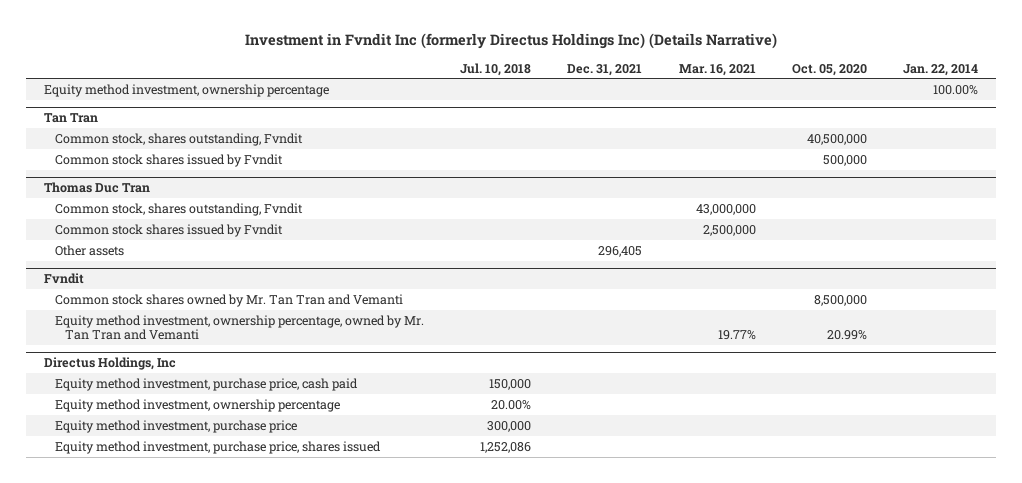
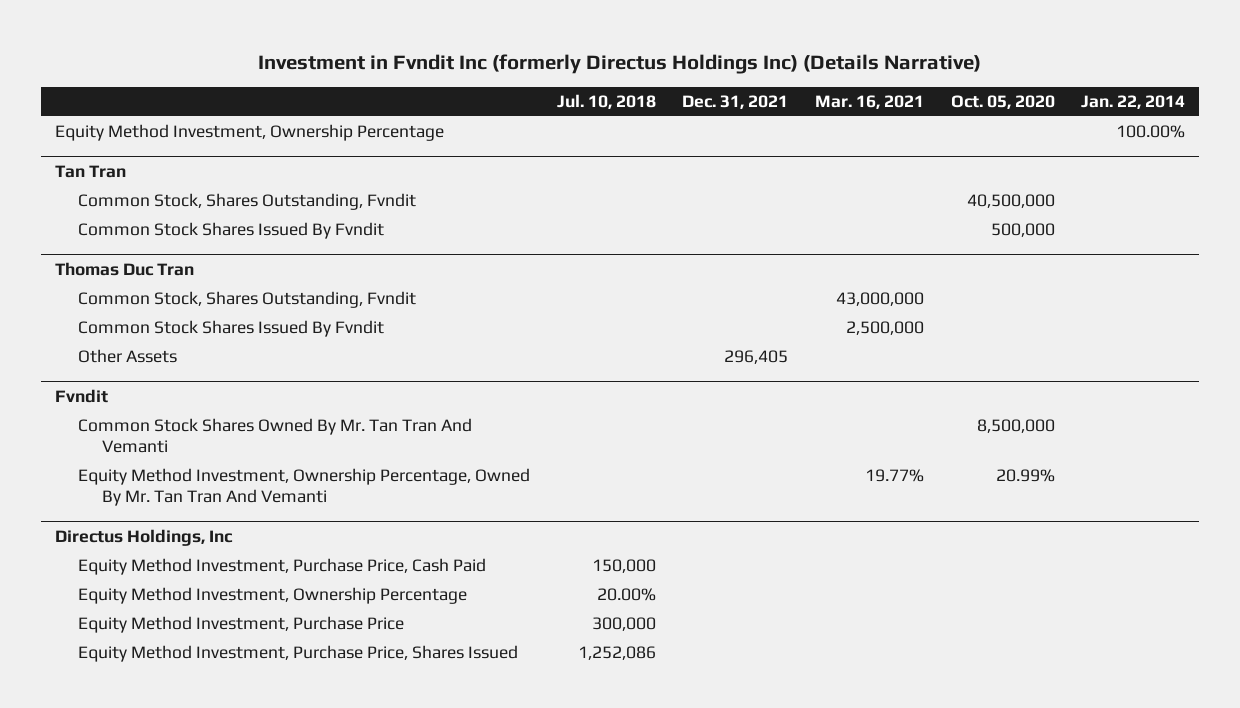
- Equity method investment, ownership percentage | | | | | 100.00%
+ Equity Method Investment, Ownership Percentage | | | | | 100.00%
@ Tan Tran
- Common stock, shares outstanding, Fvndit | | | | 40,500,000 |
- Common stock shares issued by Fvndit | | | | 500,000 |
+ Common Stock, Shares Outstanding, Fvndit | | | | 40,500,000 |
+ Common Stock Shares Issued By Fvndit | | | | 500,000 |
@ Thomas Duc Tran
- Common stock, shares outstanding, Fvndit | | | 43,000,000 | |
- Common stock shares issued by Fvndit | | | 2,500,000 | |
- Other assets | | 296,405 | | |
+ Common Stock, Shares Outstanding, Fvndit | | | 43,000,000 | |
+ Common Stock Shares Issued By Fvndit | | | 2,500,000 | |
+ Other Assets | | 296,405 | | |
@ Fvndit
- Common stock shares owned by Mr. Tan Tran and Vemanti | | | | 8,500,000 |
- Equity method investment, ownership percentage, owned by Mr. Tan Tran and Vemanti | | | 19.77% | 20.99% |
+ Common Stock Shares Owned By Mr. Tan Tran And Vemanti | | | | 8,500,000 |
+ Equity Method Investment, Ownership Percentage, Owned By Mr. Tan Tran And Vemanti | | | 19.77% | 20.99% |
@ Directus Holdings, Inc
- Equity method investment, purchase price, cash paid | 150,000 | | | |
- Equity method investment, ownership percentage | 20.00% | | | |
- Equity method investment, purchase price | 300,000 | | | |
- Equity method investment, purchase price, shares issued | 1,252,086 | | | |
+ Equity Method Investment, Purchase Price, Cash Paid | 150,000 | | | |
+ Equity Method Investment, Ownership Percentage | 20.00% | | | |
+ Equity Method Investment, Purchase Price | 300,000 | | | |
+ Equity Method Investment, Purchase Price, Shares Issued | 1,252,086 | | | |

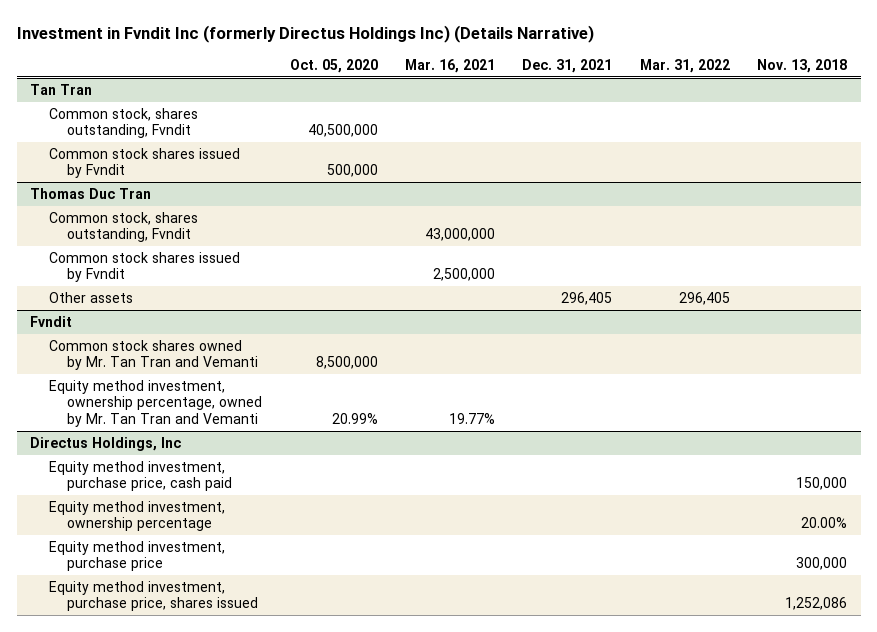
- | Jul. 10, 2018 | Dec. 31, 2021 | Mar. 16, 2021 | Oct. 05, 2020 | Jan. 22, 2014
+ | Oct. 05, 2020 | Mar. 16, 2021 | Dec. 31, 2021 | Mar. 31, 2022 | Nov. 13, 2018
- Equity Method Investment, Ownership Percentage | | | | | 100.00%
@ Tan Tran
- Common Stock, Shares Outstanding, Fvndit | | | | 40,500,000 |
- Common Stock Shares Issued By Fvndit | | | | 500,000 |
+ Common stock, shares outstanding, Fvndit | 40,500,000 | | | |
+ Common stock shares issued by Fvndit | 500,000 | | | |
@ Thomas Duc Tran
- Common Stock, Shares Outstanding, Fvndit | | | 43,000,000 | |
- Common Stock Shares Issued By Fvndit | | | 2,500,000 | |
- Other Assets | | 296,405 | | |
+ Common stock, shares outstanding, Fvndit | | 43,000,000 | | |
+ Common stock shares issued by Fvndit | | 2,500,000 | | |
+ Other assets | | | 296,405 | 296,405 |
@ Fvndit
- Common Stock Shares Owned By Mr. Tan Tran And Vemanti | | | | 8,500,000 |
- Equity Method Investment, Ownership Percentage, Owned By Mr. Tan Tran And Vemanti | | | 19.77% | 20.99% |
+ Common stock shares owned by Mr. Tan Tran and Vemanti | 8,500,000 | | | |
+ Equity method investment, ownership percentage, owned by Mr. Tan Tran and Vemanti | 20.99% | 19.77% | | |
@ Directus Holdings, Inc
- Equity Method Investment, Purchase Price, Cash Paid | 150,000 | | | |
- Equity Method Investment, Ownership Percentage | 20.00% | | | |
- Equity Method Investment, Purchase Price | 300,000 | | | |
- Equity Method Investment, Purchase Price, Shares Issued | 1,252,086 | | | |
+ Equity method investment, purchase price, cash paid | | | | | 150,000
+ Equity method investment, ownership percentage | | | | | 20.00%
+ Equity method investment, purchase price | | | | | 300,000
+ Equity method investment, purchase price, shares issued | | | | | 1,252,086

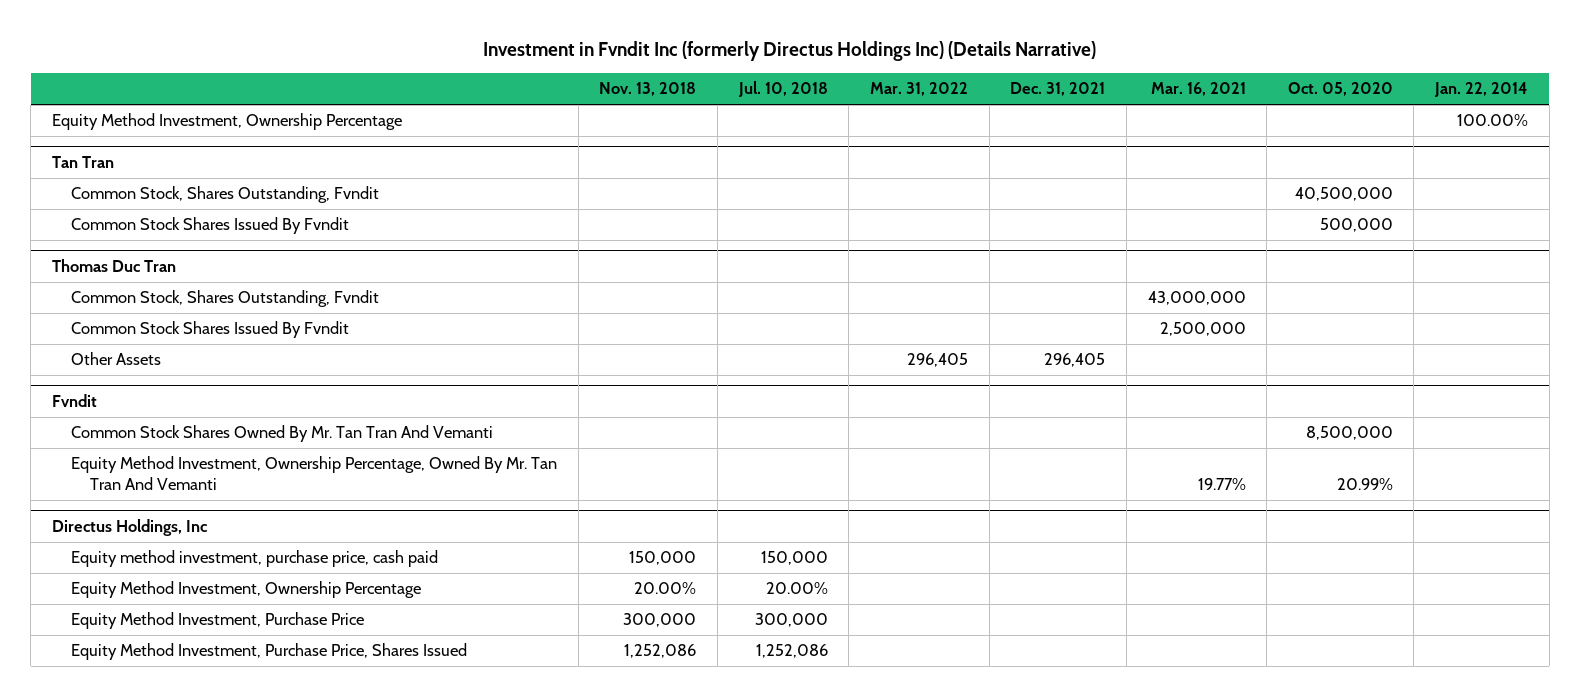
- | Oct. 05, 2020 | Mar. 16, 2021 | Dec. 31, 2021 | Mar. 31, 2022 | Nov. 13, 2018
+ | Nov. 13, 2018 | Jul. 10, 2018 | Mar. 31, 2022 | Dec. 31, 2021 | Mar. 16, 2021 | Oct. 05, 2020 | Jan. 22, 2014
+ Equity Method Investment, Ownership Percentage | | | | | | | 100.00%
@ Tan Tran
- Common stock, shares outstanding, Fvndit | 40,500,000 | | | |
- Common stock shares issued by Fvndit | 500,000 | | | |
+ Common Stock, Shares Outstanding, Fvndit | | | | | | 40,500,000 |
+ Common Stock Shares Issued By Fvndit | | | | | | 500,000 |
@ Thomas Duc Tran
- Common stock, shares outstanding, Fvndit | | 43,000,000 | | |
- Common stock shares issued by Fvndit | | 2,500,000 | | |
- Other assets | | | 296,405 | 296,405 |
+ Common Stock, Shares Outstanding, Fvndit | | | | | 43,000,000 | |
+ Common Stock Shares Issued By Fvndit | | | | | 2,500,000 | |
+ Other Assets | | | 296,405 | 296,405 | | |
@ Fvndit
- Common stock shares owned by Mr. Tan Tran and Vemanti | 8,500,000 | | | |
- Equity method investment, ownership percentage, owned by Mr. Tan Tran and Vemanti | 20.99% | 19.77% | | |
+ Common Stock Shares Owned By Mr. Tan Tran And Vemanti | | | | | | 8,500,000 |
+ Equity Method Investment, Ownership Percentage, Owned By Mr. Tan Tran And Vemanti | | | | | 19.77% | 20.99% |
@ Directus Holdings, Inc
- Equity method investment, ownership percentage | | | | | 20.00%
- Equity method investment, purchase price | | | | | 300,000
- Equity method investment, purchase price, shares issued | | | | | 1,252,086
+ Equity Method Investment, Ownership Percentage | 20.00% | 20.00% | | | | |
+ Equity Method Investment, Purchase Price | 300,000 | 300,000 | | | | |
+ Equity Method Investment, Purchase Price, Shares Issued | 1,252,086 | 1,252,086 | | | | |

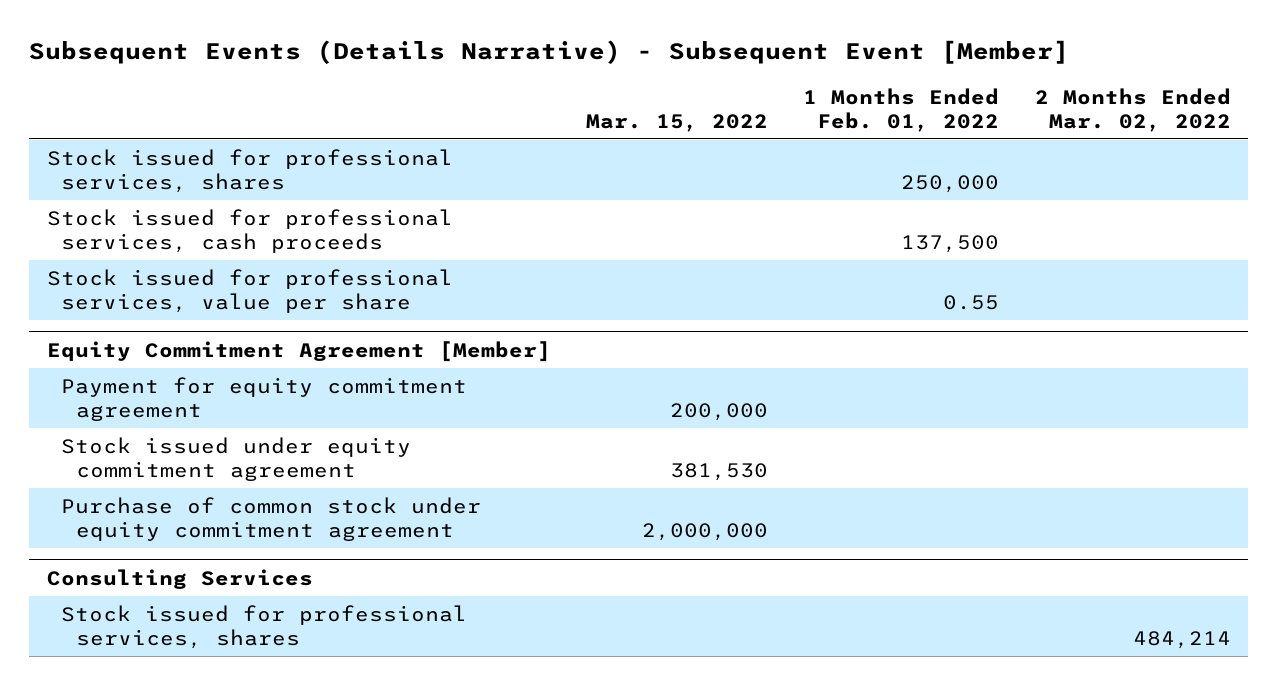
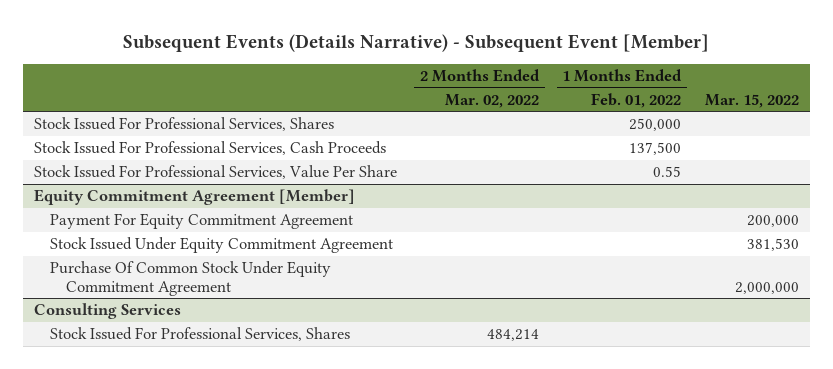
- | Mar. 15, 2022 | 1 Months Ended Feb. 01, 2022 | 2 Months Ended Mar. 02, 2022
+ | 2 Months Ended Mar. 02, 2022 | 1 Months Ended Feb. 01, 2022 | Mar. 15, 2022
- Stock issued for professional services, shares | | 250,000 |
- Stock issued for professional services, cash proceeds | | 137,500 |
- Stock issued for professional services, value per share | | 0.55 |
+ Stock Issued For Professional Services, Shares | | 250,000 |
+ Stock Issued For Professional Services, Cash Proceeds | | 137,500 |
+ Stock Issued For Professional Services, Value Per Share | | 0.55 |
@ Equity Commitment Agreement [Member]
- Payment for equity commitment agreement | 200,000 | |
- Stock issued under equity commitment agreement | 381,530 | |
- Purchase of common stock under equity commitment agreement | 2,000,000 | |
+ Payment For Equity Commitment Agreement | | | 200,000
+ Stock Issued Under Equity Commitment Agreement | | | 381,530
+ Purchase Of Common Stock Under Equity Commitment Agreement | | | 2,000,000
@ Consulting Services
- Stock issued for professional services, shares | | | 484,214
+ Stock Issued For Professional Services, Shares | 484,214 | |

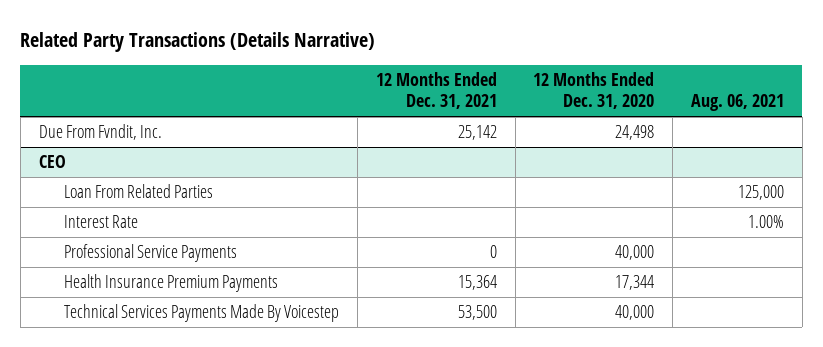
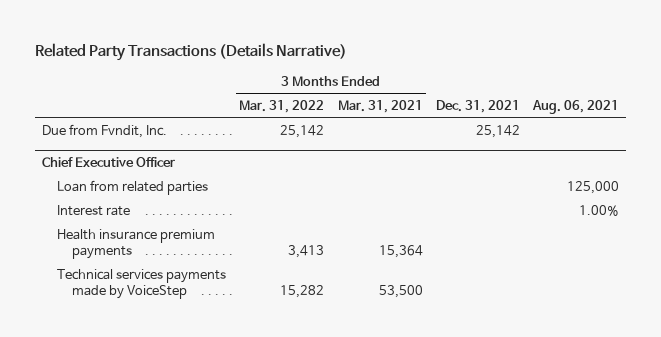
- | 12 Months Ended Dec. 31, 2021 | 12 Months Ended Dec. 31, 2020 | Aug. 06, 2021
+ | 3 Months Ended Mar. 31, 2022 | 3 Months Ended Mar. 31, 2021 | Dec. 31, 2021 | Aug. 06, 2021
- Due From Fvndit, Inc. | 25,142 | 24,498 |
- CEO
- Loan From Related Parties | | | 125,000
- Interest Rate | | | 1.00%
- Professional Service Payments | 0 | 40,000 |
- Health Insurance Premium Payments | 15,364 | 17,344 |
- Technical Services Payments Made By Voicestep | 53,500 | 40,000 |
+ Due from Fvndit, Inc. | 25,142 | | 25,142 |
+ Chief Executive Officer
+ Loan from related parties | | | | 125,000
+ Interest rate | | | | 1.00%
+ Health insurance premium payments | 3,413 | 15,364 | |
+ Technical services payments made by VoiceStep | 15,282 | 53,500 | |

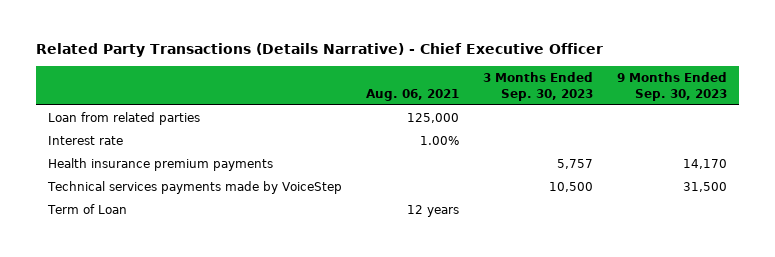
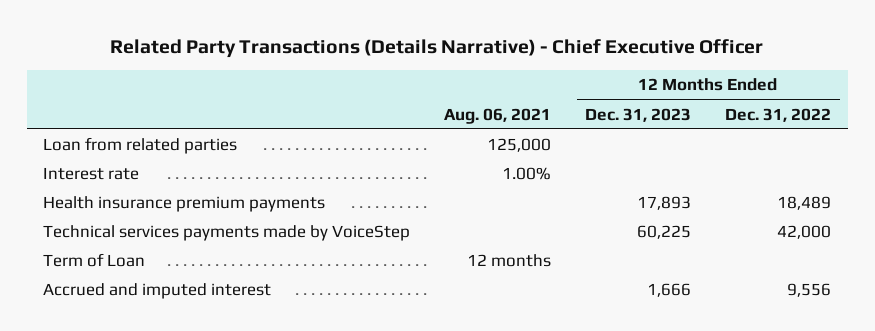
- | Aug. 06, 2021 | 3 Months Ended Sep. 30, 2023 | 9 Months Ended Sep. 30, 2023
+ | Aug. 06, 2021 | 12 Months Ended Dec. 31, 2023 | 12 Months Ended Dec. 31, 2022
- Term of Loan | 12 years | |
+ Term of Loan | 12 months | |
+ Accrued and imputed interest | | 1,666 | 9,556

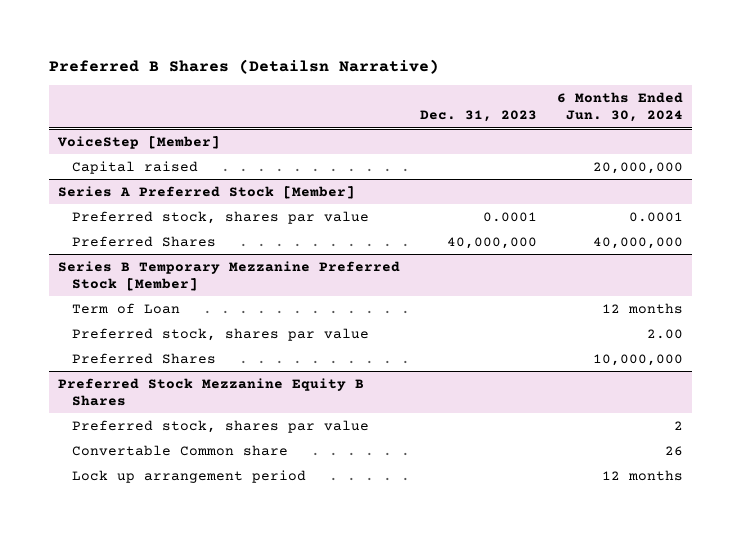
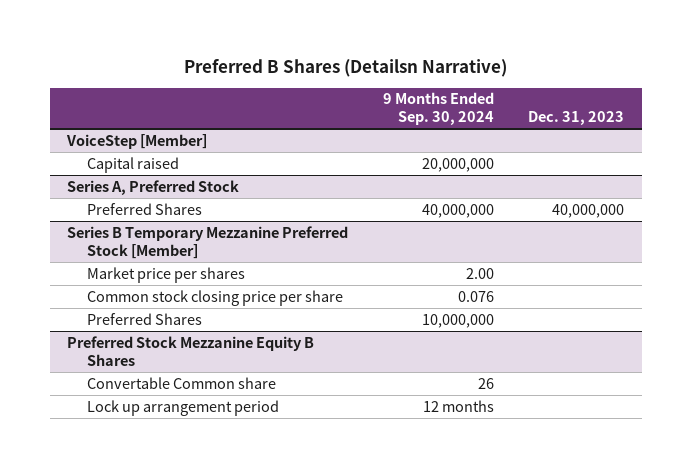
- | Dec. 31, 2023 | 6 Months Ended Jun. 30, 2024
+ | 9 Months Ended Sep. 30, 2024 | Dec. 31, 2023
- Series A Preferred Stock [Member]
- Preferred stock, shares par value | 0.0001 | 0.0001
+ Series A, Preferred Stock
@ Series B Temporary Mezzanine Preferred Stock [Member]
- Term of Loan | | 12 months
- Preferred stock, shares par value | | 2.00
+ Market price per shares | 2.00 |
+ Common stock closing price per share | 0.076 |
@ Preferred Stock Mezzanine Equity B Shares
- Preferred stock, shares par value | | 2

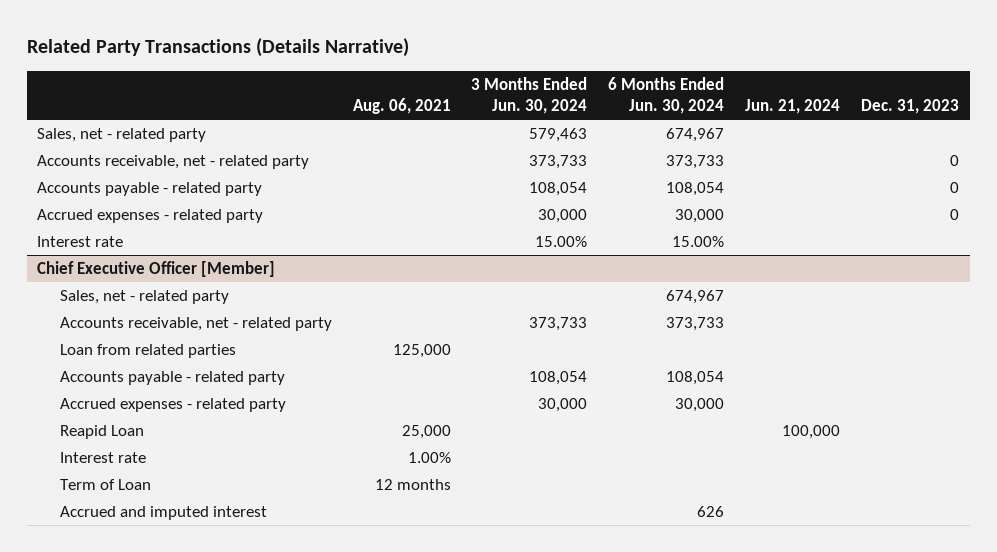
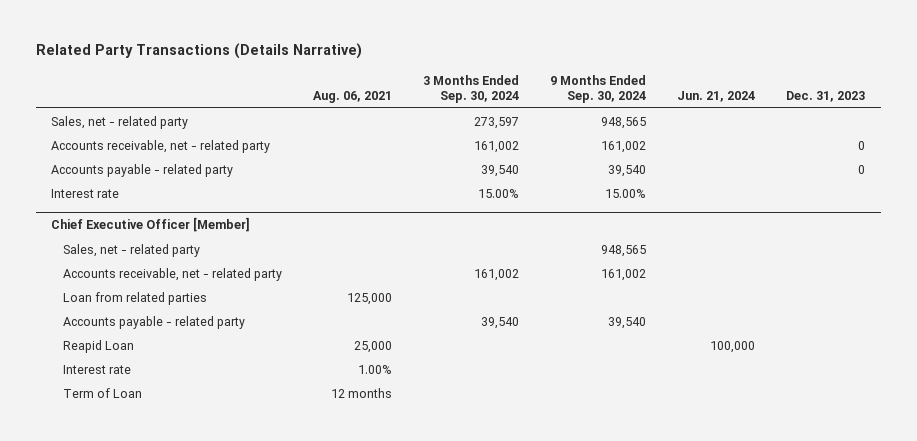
- | Aug. 06, 2021 | 3 Months Ended Jun. 30, 2024 | 6 Months Ended Jun. 30, 2024 | Jun. 21, 2024 | Dec. 31, 2023
+ | Aug. 06, 2021 | 3 Months Ended Sep. 30, 2024 | 9 Months Ended Sep. 30, 2024 | Jun. 21, 2024 | Dec. 31, 2023
- Accrued expenses - related party | | 30,000 | 30,000 | | 0
@ Chief Executive Officer [Member]
- Accrued expenses - related party | | 30,000 | 30,000 | |
- Accrued and imputed interest | | | 626 | |

